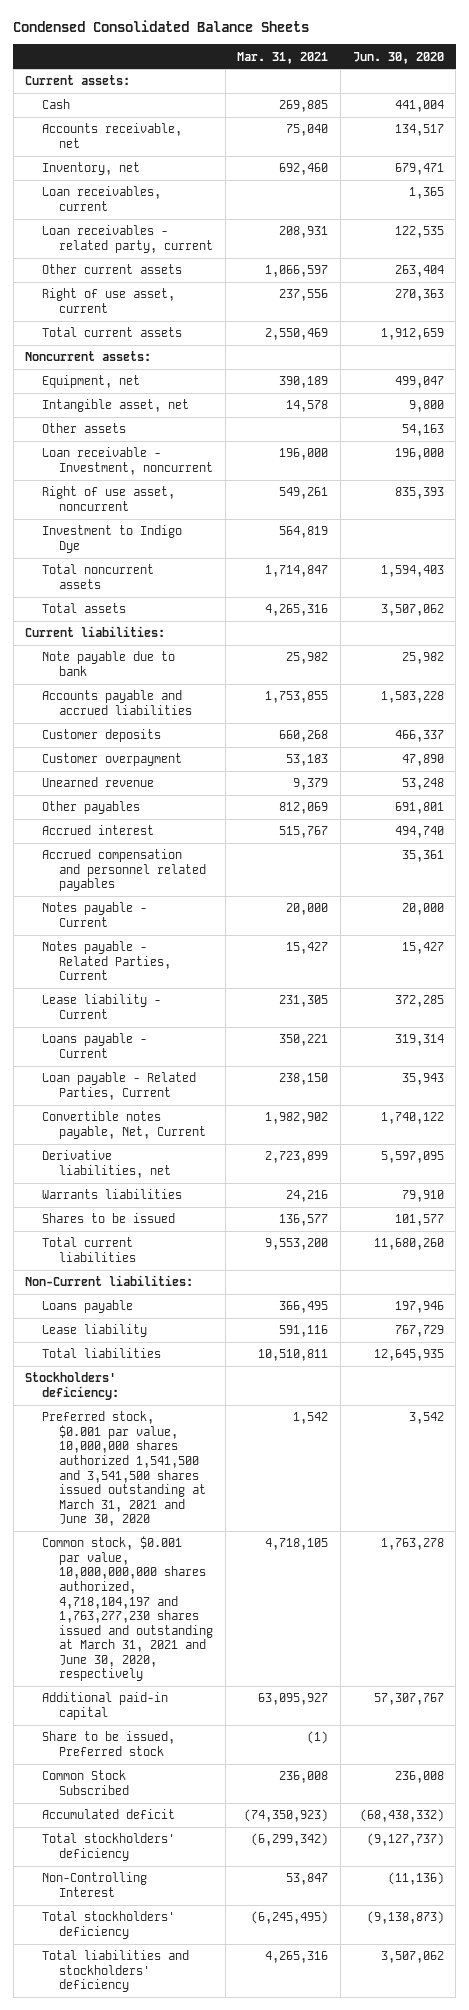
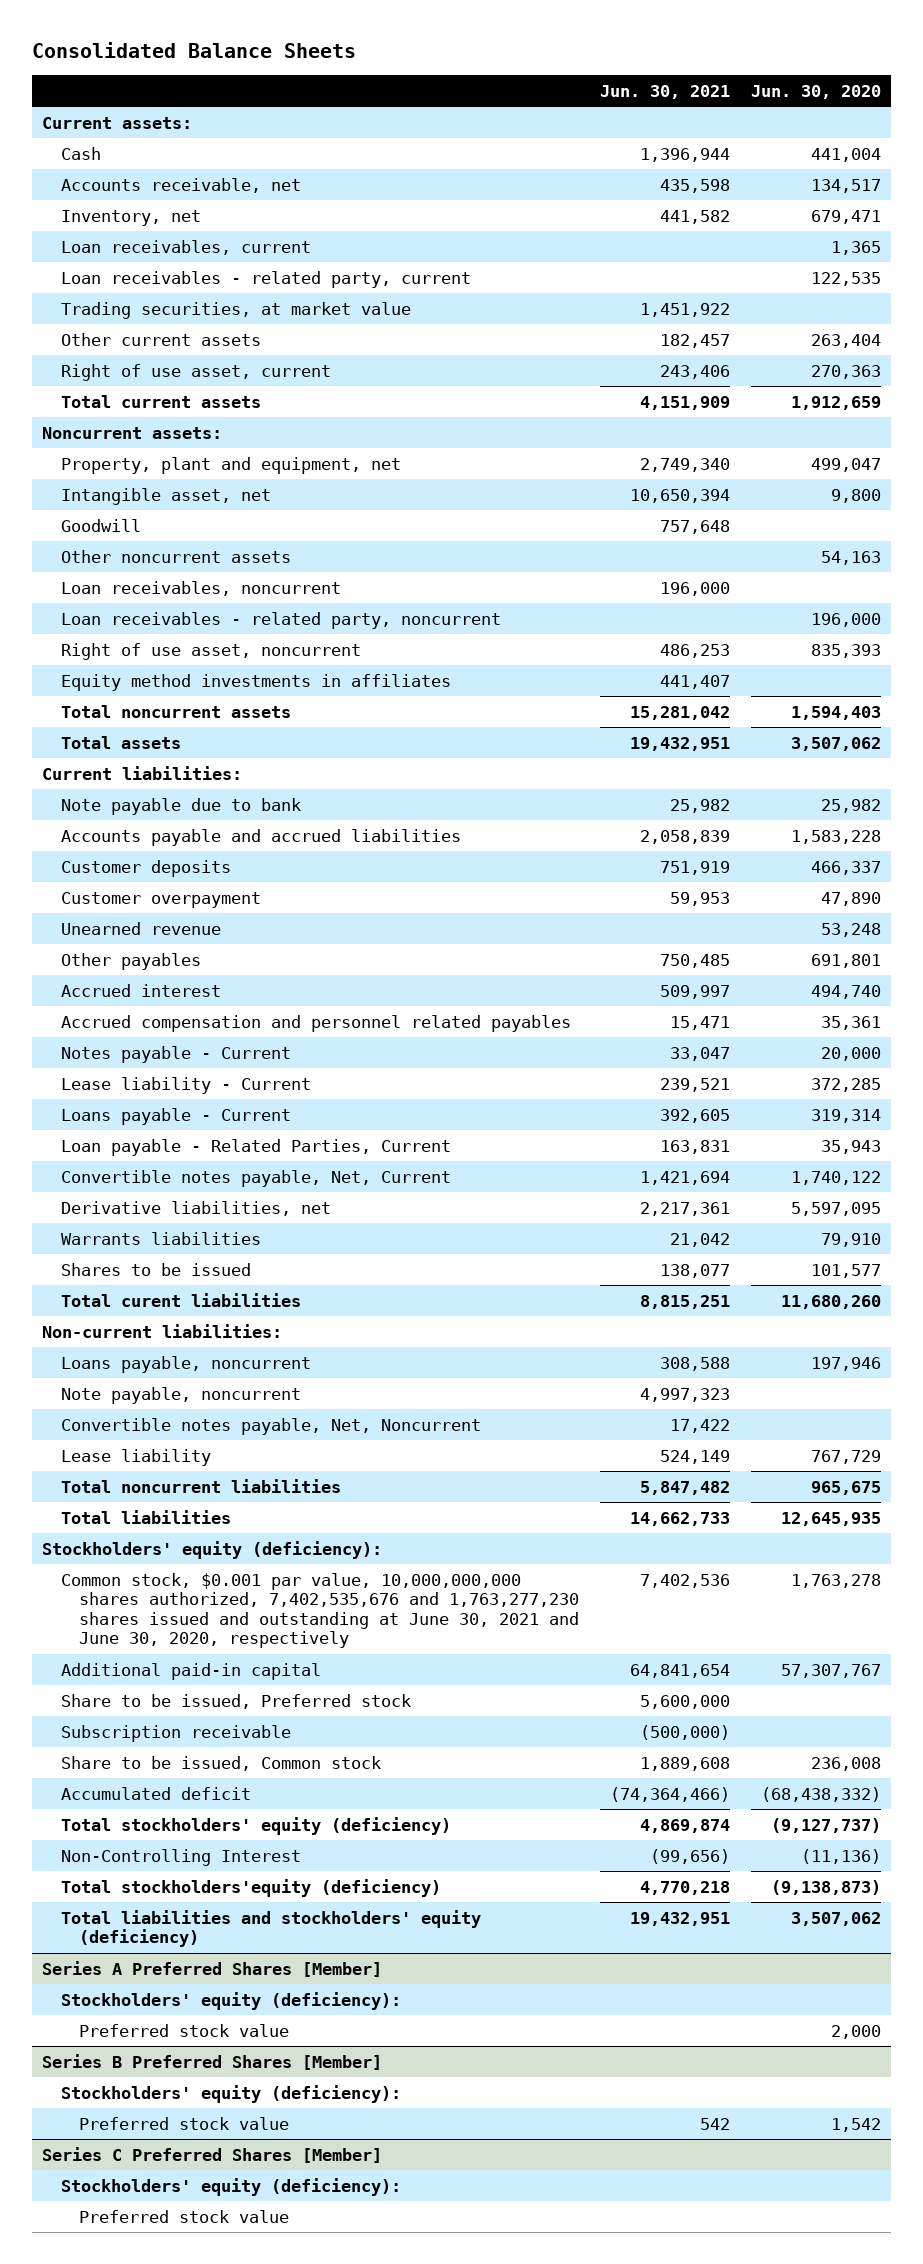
- Condensed Consolidated Balance Sheets
+ Consolidated Balance Sheets
- | Mar. 31, 2021 | Jun. 30, 2020
+ | Jun. 30, 2021 | Jun. 30, 2020
+ Trading securities, at market value | 1,451,922 |
- Equipment, net | 390,189 | 499,047
+ Property, plant and equipment, net | 2,749,340 | 499,047
- Other assets | | 54,163
- Loan receivable - Investment, noncurrent | 196,000 | 196,000
+ Goodwill | 757,648 |
+ Other noncurrent assets | | 54,163
+ Loan receivables, noncurrent | 196,000 |
+ Loan receivables - related party, noncurrent | | 196,000
- Investment to Indigo Dye | 564,819 |
+ Equity method investments in affiliates | 441,407 |
- Notes payable - Related Parties, Current | 15,427 | 15,427
- Total current liabilities | 9,553,200 | 11,680,260
- Non-Current liabilities:
- Loans payable | 366,495 | 197,946
+ Total curent liabilities | 8,815,251 | 11,680,260
+ Non-current liabilities:
+ Loans payable, noncurrent | 308,588 | 197,946
+ Note payable, noncurrent | 4,997,323 |
+ Convertible notes payable, Net, Noncurrent | 17,422 |
+ Total noncurrent liabilities | 5,847,482 | 965,675
- Stockholders' deficiency:
- Preferred stock, $0.001 par value, 10,000,000 shares authorized 1,541,500 and 3,541,500 shares issued outstanding at March 31, 2021 and June 30, 2020 | 1,542 | 3,542
- Common stock, $0.001 par value, 10,000,000,000 shares authorized, 4,718,104,197 and 1,763,277,230 shares issued and outstanding at March 31, 2021 and June 30, 2020, respectively | 4,718,105 | 1,763,278
+ Stockholders' equity (deficiency):
+ Common stock, $0.001 par value, 10,000,000,000 shares authorized, 7,402,535,676 and 1,763,277,230 shares issued and outstanding at June 30, 2021 and June 30, 2020, respectively | 7,402,536 | 1,763,278
- Common Stock Subscribed | 236,008 | 236,008
+ Subscription receivable | (500,000) |
+ Share to be issued, Common stock | 1,889,608 | 236,008
- Total stockholders' deficiency | (6,299,342) | (9,127,737)
+ Total stockholders' equity (deficiency) | 4,869,874 | (9,127,737)
- Total stockholders' deficiency | (6,245,495) | (9,138,873)
- Total liabilities and stockholders' deficiency | 4,265,316 | 3,507,062
+ Total stockholders'equity (deficiency) | 4,770,218 | (9,138,873)
+ Total liabilities and stockholders' equity (deficiency) | 19,432,951 | 3,507,062
+ Series A Preferred Shares [Member]
+ Stockholders' equity (deficiency):
+ Preferred stock value | | 2,000
+ Series B Preferred Shares [Member]
+ Stockholders' equity (deficiency):
+ Preferred stock value | 542 | 1,542
+ Series C Preferred Shares [Member]
+ Stockholders' equity (deficiency):
+ Preferred stock value

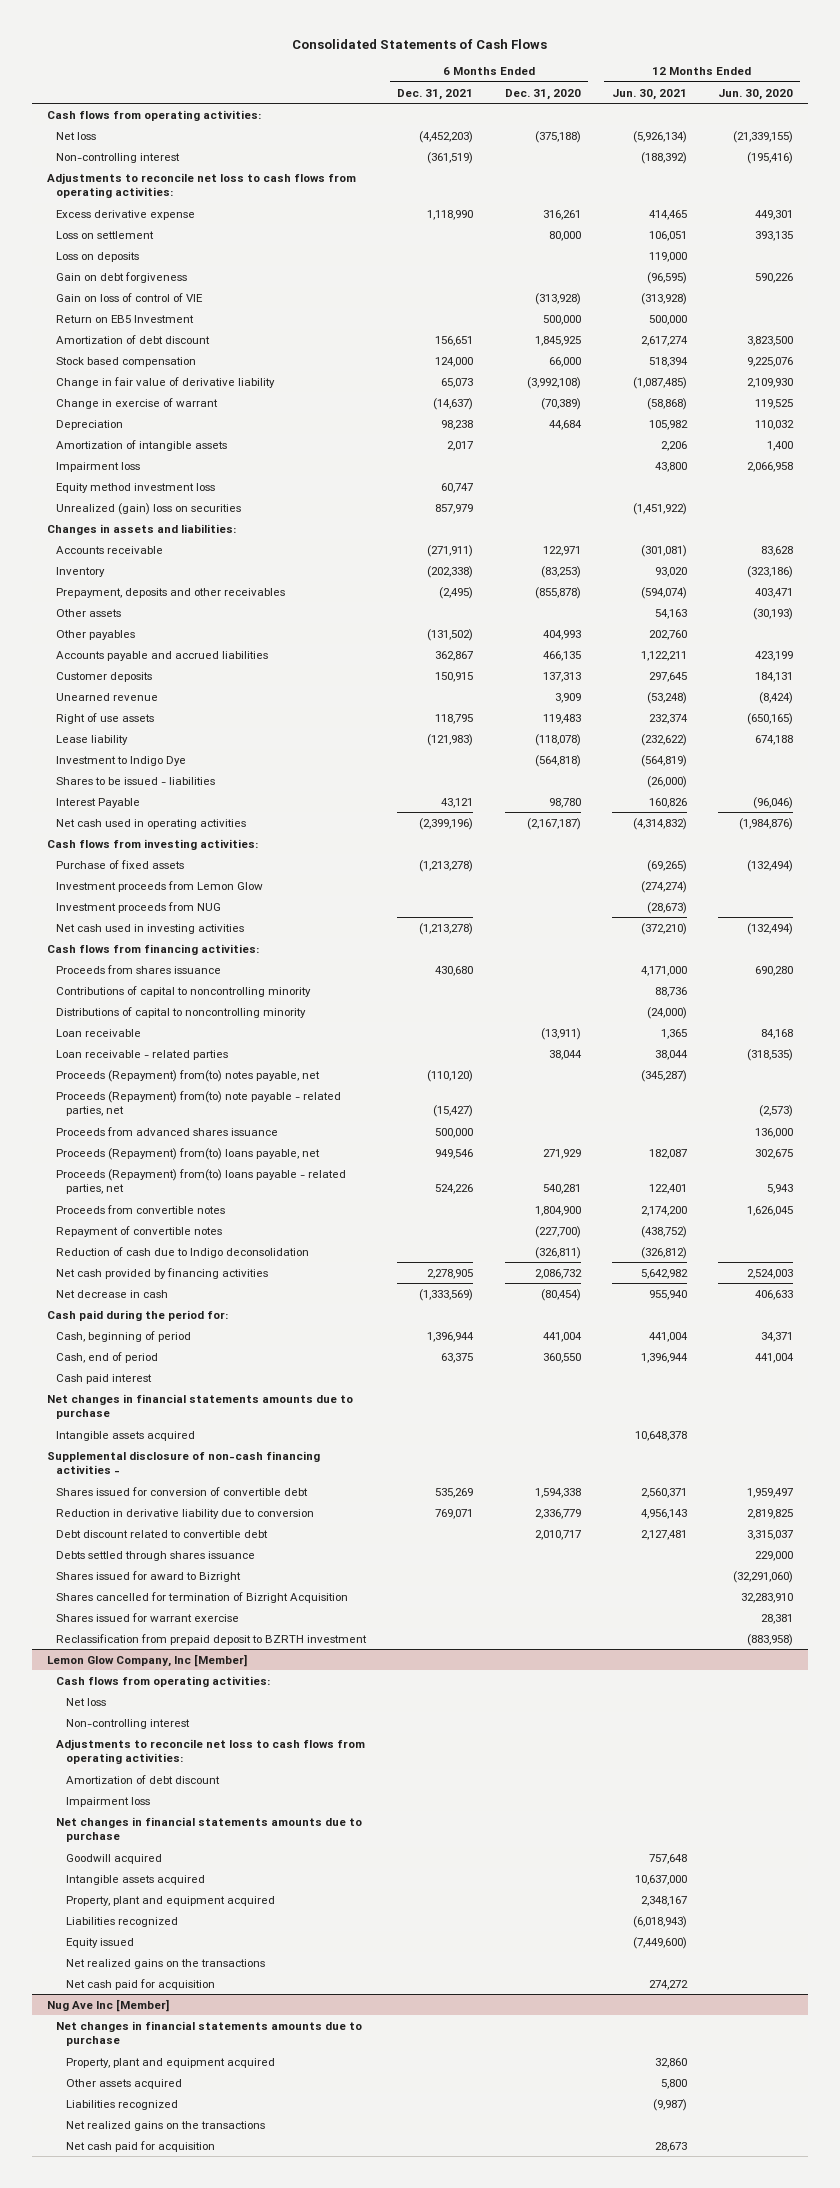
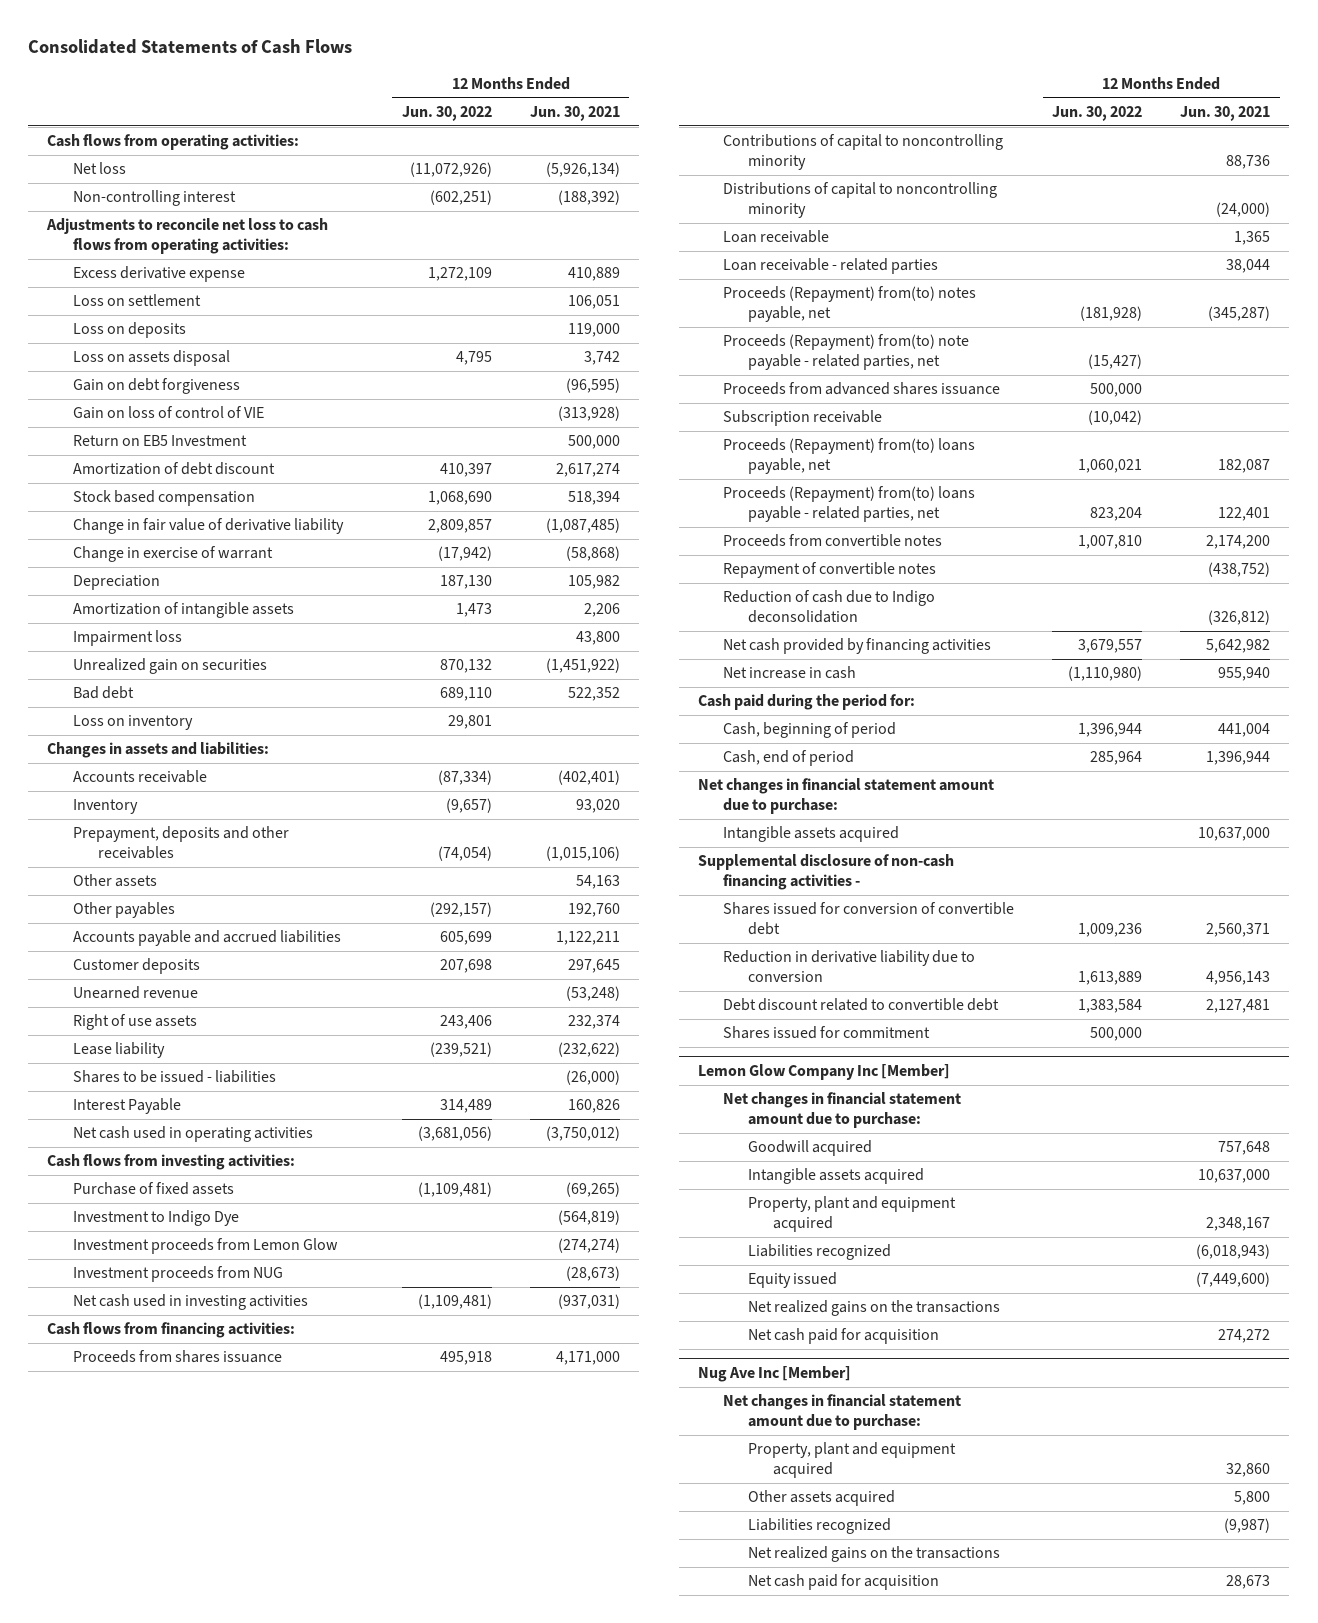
- | 6 Months Ended Dec. 31, 2021 | 6 Months Ended Dec. 31, 2020 | 12 Months Ended Jun. 30, 2021 | 12 Months Ended Jun. 30, 2020
+ | 12 Months Ended Jun. 30, 2022 | 12 Months Ended Jun. 30, 2021
- Excess derivative expense | 1,118,990 | 316,261 | 414,465 | 449,301
+ Excess derivative expense | 1,272,109 | 410,889
+ Loss on assets disposal | 4,795 | 3,742
- Equity method investment loss | 60,747 | | |
- Unrealized (gain) loss on securities | 857,979 | | (1,451,922) |
+ Unrealized gain on securities | 870,132 | (1,451,922)
+ Bad debt | 689,110 | 522,352
+ Loss on inventory | 29,801 |
- Accounts receivable | (271,911) | 122,971 | (301,081) | 83,628
+ Accounts receivable | (87,334) | (402,401)
- Prepayment, deposits and other receivables | (2,495) | (855,878) | (594,074) | 403,471
+ Prepayment, deposits and other receivables | (74,054) | (1,015,106)
- Other payables | (131,502) | 404,993 | 202,760 |
+ Other payables | (292,157) | 192,760
- Net cash used in operating activities | (2,399,196) | (2,167,187) | (4,314,832) | (1,984,876)
+ Net cash used in operating activities | (3,681,056) | (3,750,012)
moved down: Investment to Indigo Dye | | (564,819)
- Net cash used in investing activities | (1,213,278) | | (372,210) | (132,494)
+ Net cash used in investing activities | (1,109,481) | (937,031)
+ Subscription receivable | (10,042) |
- Net decrease in cash | (1,333,569) | (80,454) | 955,940 | 406,633
+ Net increase in cash | (1,110,980) | 955,940
- Cash paid interest
- Net changes in financial statements amounts due to purchase
- Intangible assets acquired | | | 10,648,378 |
+ Net changes in financial statement amount due to purchase:
+ Intangible assets acquired | | 10,637,000
- Debts settled through shares issuance | | | | 229,000
- Shares issued for award to Bizright | | | | (32,291,060)
- Shares cancelled for termination of Bizright Acquisition | | | | 32,283,910
- Shares issued for warrant exercise | | | | 28,381
- Reclassification from prepaid deposit to BZRTH investment | | | | (883,958)
- Lemon Glow Company, Inc [Member]
- Cash flows from operating activities:
- Net loss
- Non-controlling interest
- Adjustments to reconcile net loss to cash flows from operating activities:
- Amortization of debt discount
- Impairment loss
- Net changes in financial statements amounts due to purchase
+ Shares issued for commitment | 500,000 |
+ Lemon Glow Company Inc [Member]
+ Net changes in financial statement amount due to purchase:
@ Nug Ave Inc [Member]
- Net changes in financial statements amounts due to purchase
+ Net changes in financial statement amount due to purchase:

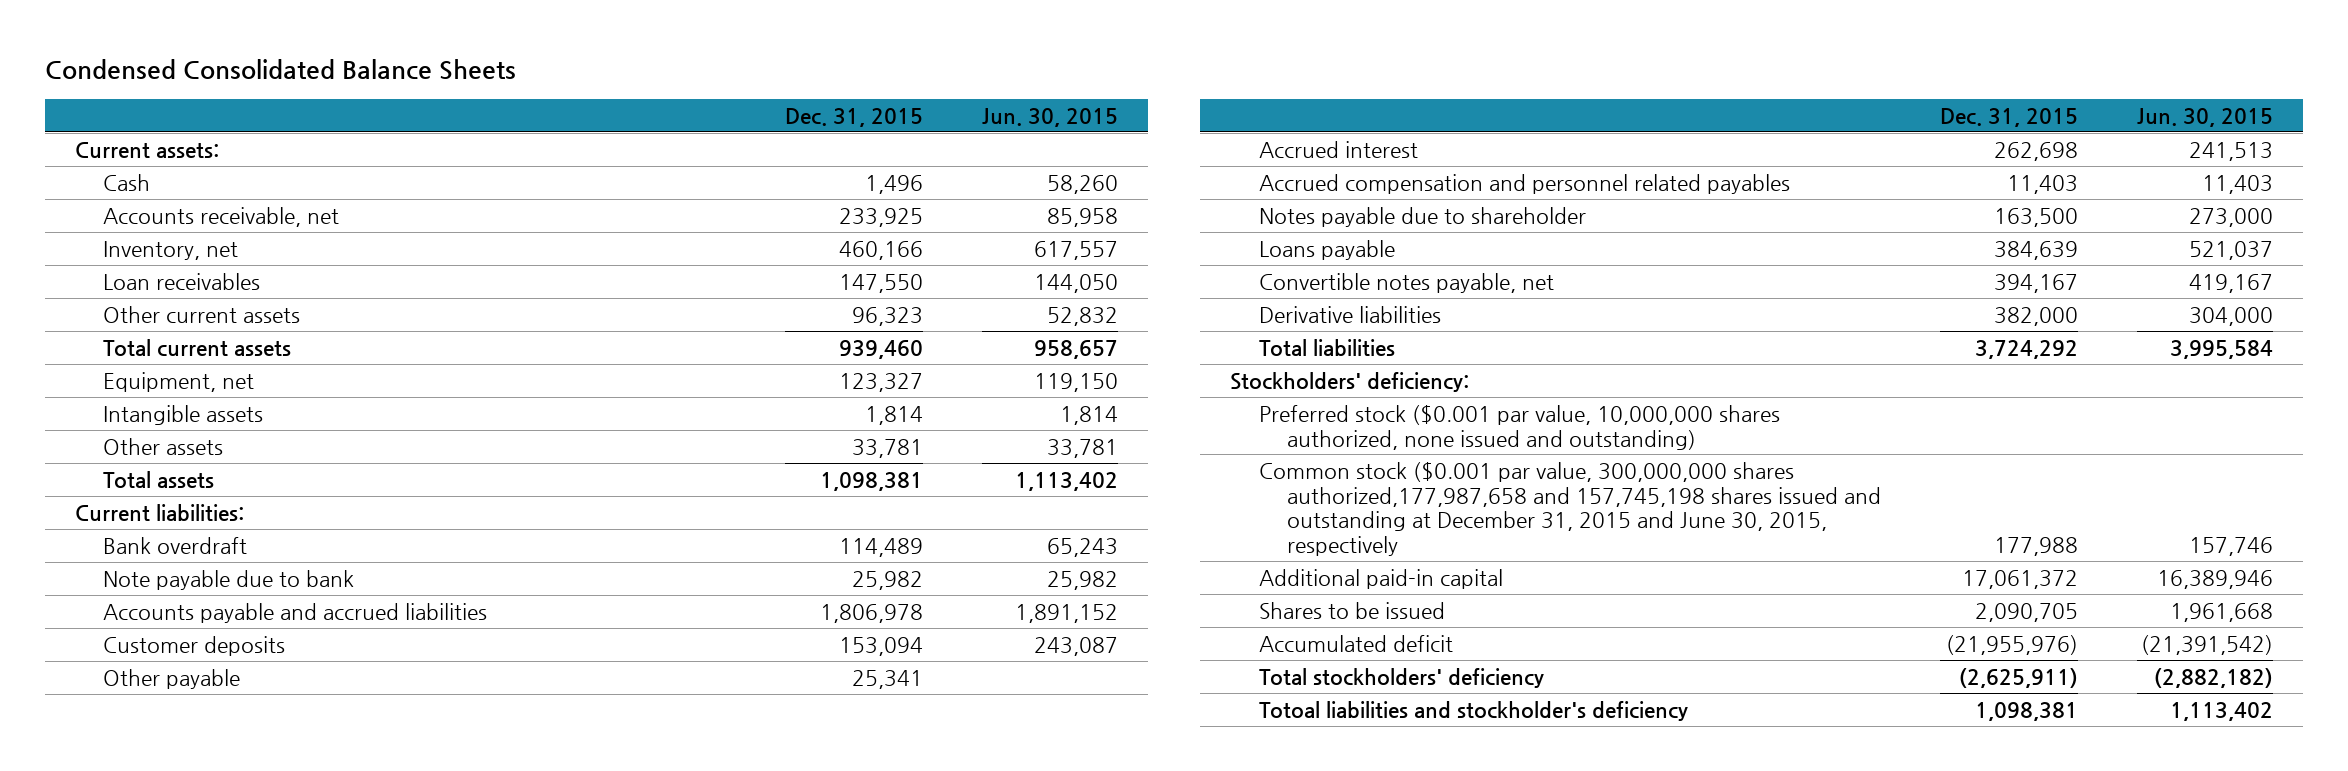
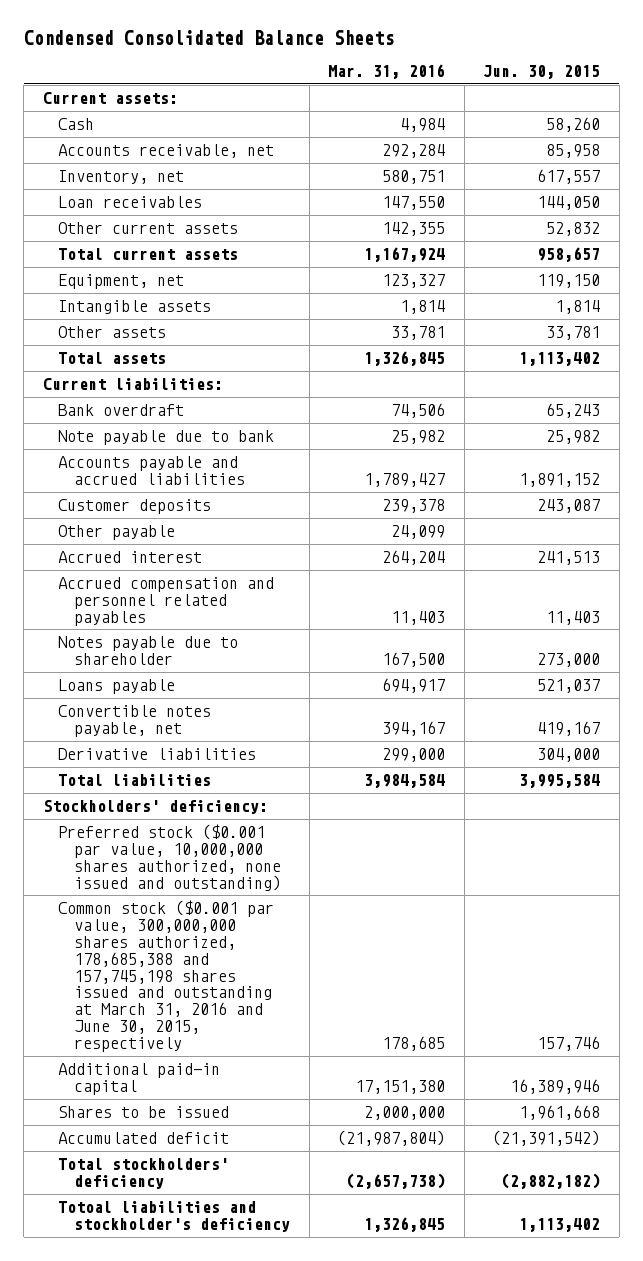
- | Dec. 31, 2015 | Jun. 30, 2015
+ | Mar. 31, 2016 | Jun. 30, 2015
- Common stock ($0.001 par value, 300,000,000 shares authorized,177,987,658 and 157,745,198 shares issued and outstanding at December 31, 2015 and June 30, 2015, respectively | 177,988 | 157,746
+ Common stock ($0.001 par value, 300,000,000 shares authorized, 178,685,388 and 157,745,198 shares issued and outstanding at March 31, 2016 and June 30, 2015, respectively | 178,685 | 157,746

